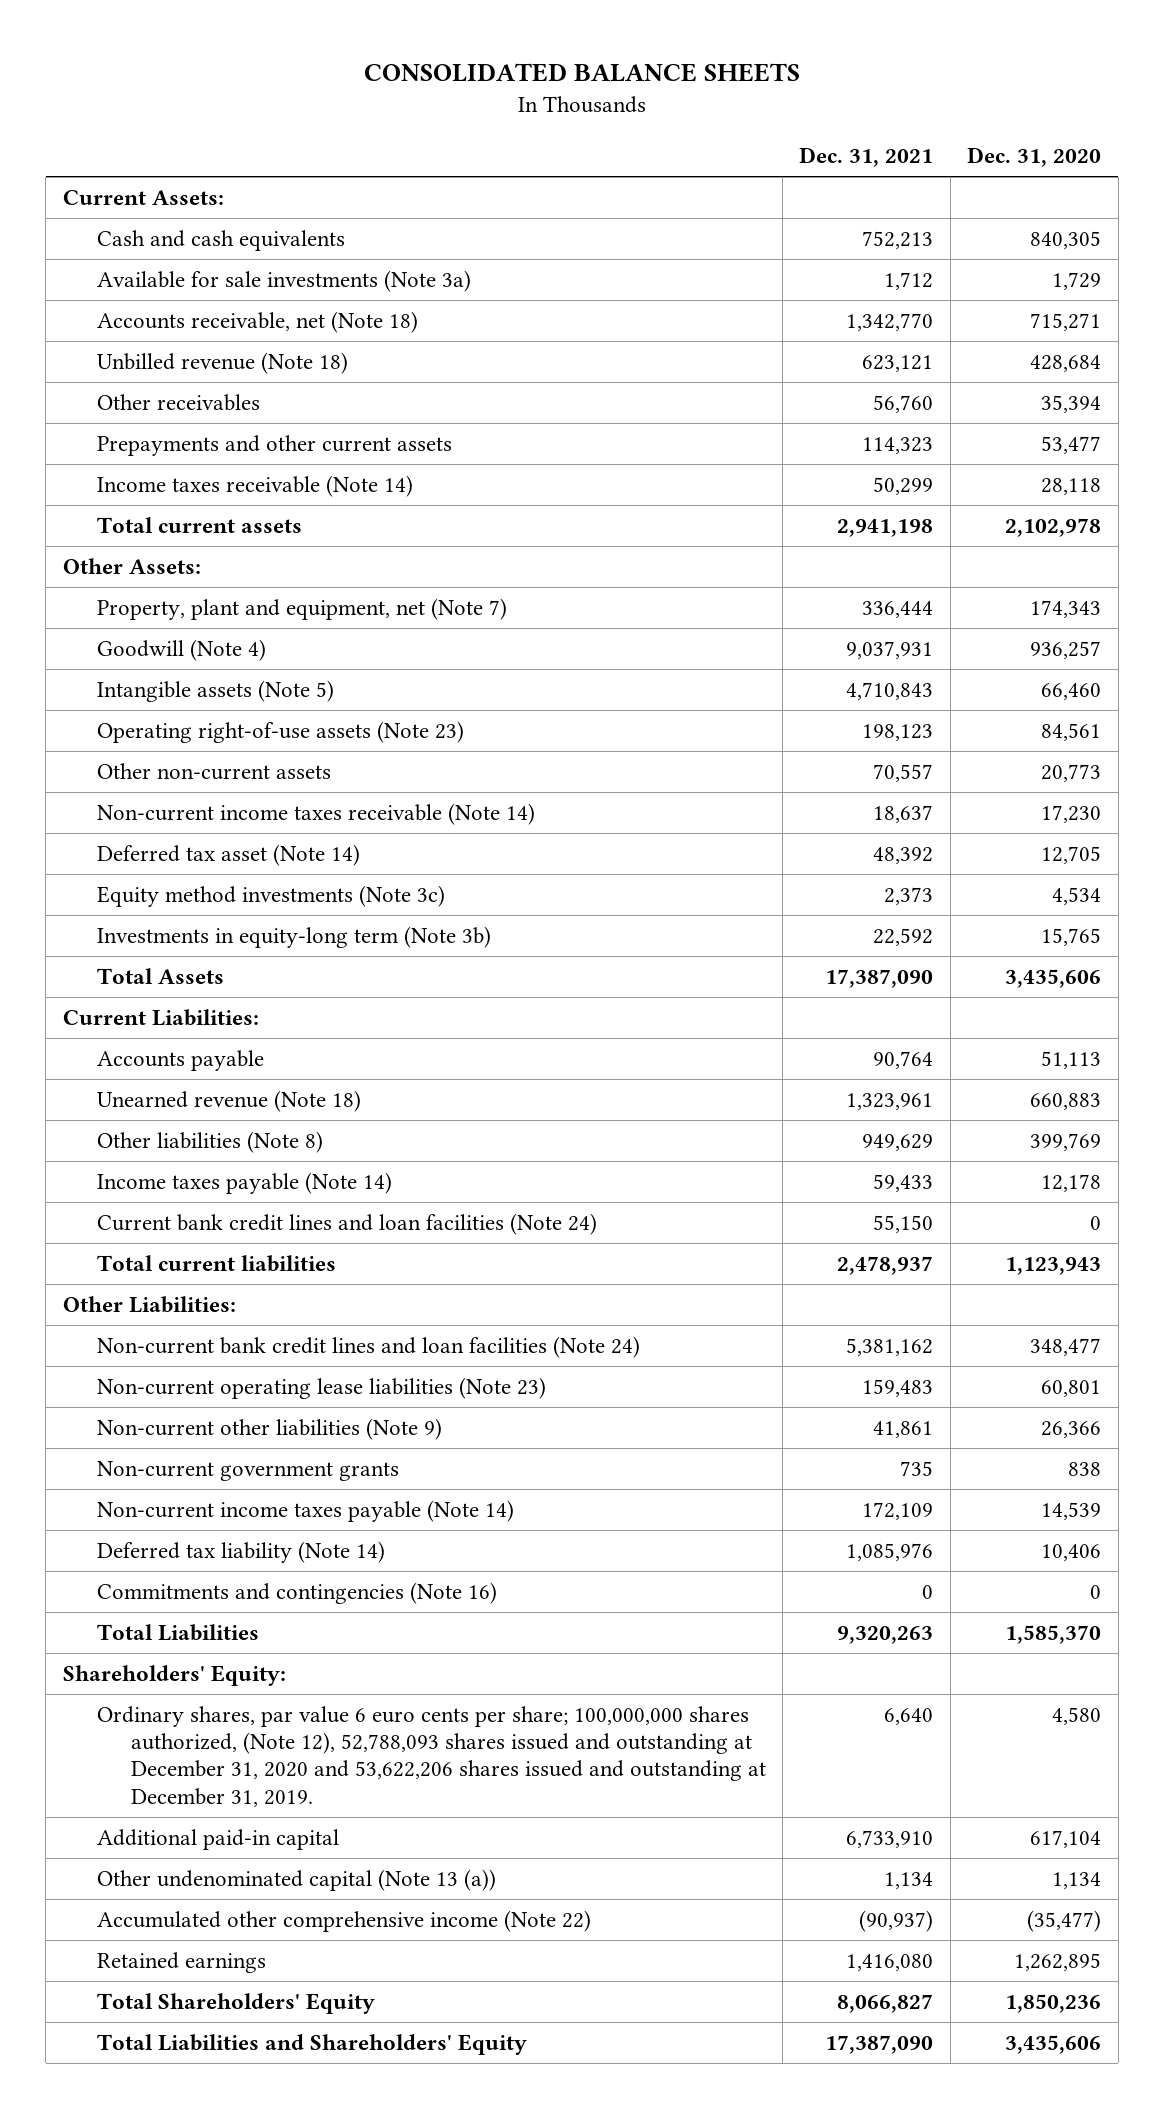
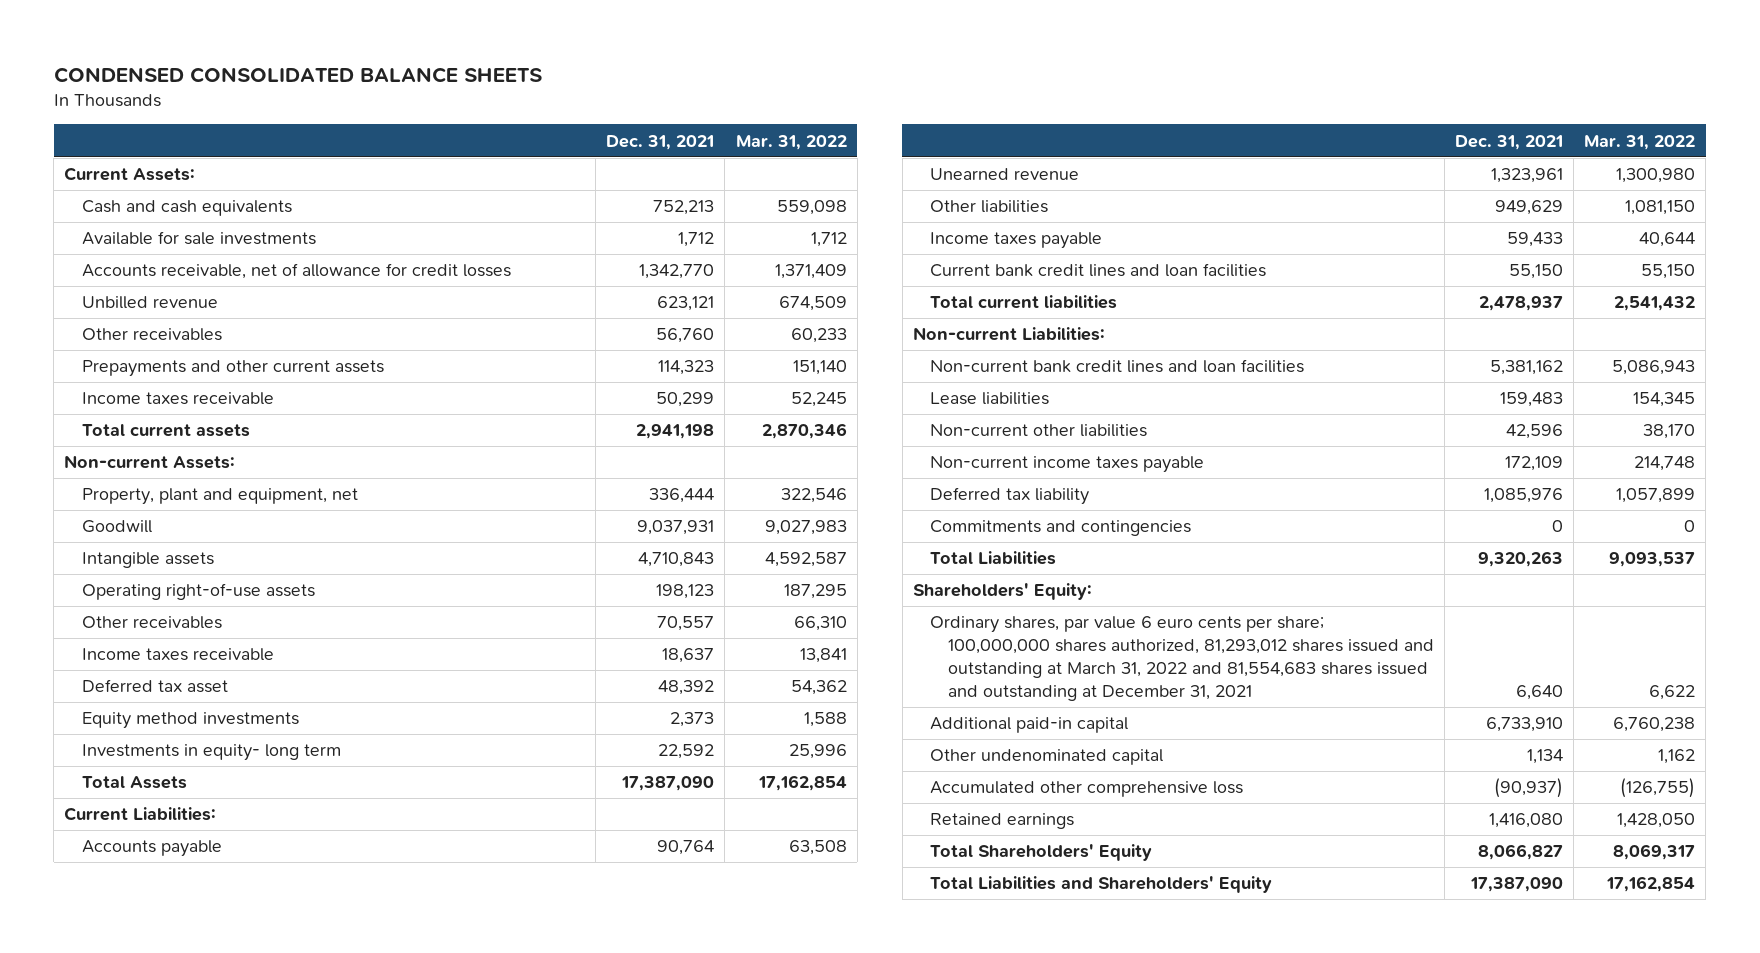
- CONSOLIDATED BALANCE SHEETS
+ CONDENSED CONSOLIDATED BALANCE SHEETS
- | Dec. 31, 2021 | Dec. 31, 2020
+ | Dec. 31, 2021 | Mar. 31, 2022
- Available for sale investments (Note 3a) | 1,712 | 1,729
- Accounts receivable, net (Note 18) | 1,342,770 | 715,271
- Unbilled revenue (Note 18) | 623,121 | 428,684
+ Available for sale investments | 1,712 | 1,712
+ Accounts receivable, net of allowance for credit losses | 1,342,770 | 1,371,409
+ Unbilled revenue | 623,121 | 674,509
- Income taxes receivable (Note 14) | 50,299 | 28,118
+ Income taxes receivable | 50,299 | 52,245
- Other Assets:
- Property, plant and equipment, net (Note 7) | 336,444 | 174,343
- Goodwill (Note 4) | 9,037,931 | 936,257
- Intangible assets (Note 5) | 4,710,843 | 66,460
- Operating right-of-use assets (Note 23) | 198,123 | 84,561
- Other non-current assets | 70,557 | 20,773
- Non-current income taxes receivable (Note 14) | 18,637 | 17,230
- Deferred tax asset (Note 14) | 48,392 | 12,705
- Equity method investments (Note 3c) | 2,373 | 4,534
- Investments in equity-long term (Note 3b) | 22,592 | 15,765
+ Non-current Assets:
+ Property, plant and equipment, net | 336,444 | 322,546
+ Goodwill | 9,037,931 | 9,027,983
+ Intangible assets | 4,710,843 | 4,592,587
+ Operating right-of-use assets | 198,123 | 187,295
+ Other receivables | 70,557 | 66,310
+ Income taxes receivable | 18,637 | 13,841
+ Deferred tax asset | 48,392 | 54,362
+ Equity method investments | 2,373 | 1,588
+ Investments in equity- long term | 22,592 | 25,996
- Unearned revenue (Note 18) | 1,323,961 | 660,883
- Other liabilities (Note 8) | 949,629 | 399,769
- Income taxes payable (Note 14) | 59,433 | 12,178
- Current bank credit lines and loan facilities (Note 24) | 55,150 | 0
+ Unearned revenue | 1,323,961 | 1,300,980
+ Other liabilities | 949,629 | 1,081,150
+ Income taxes payable | 59,433 | 40,644
+ Current bank credit lines and loan facilities | 55,150 | 55,150
- Other Liabilities:
- Non-current bank credit lines and loan facilities (Note 24) | 5,381,162 | 348,477
- Non-current operating lease liabilities (Note 23) | 159,483 | 60,801
- Non-current other liabilities (Note 9) | 41,861 | 26,366
- Non-current government grants | 735 | 838
- Non-current income taxes payable (Note 14) | 172,109 | 14,539
- Deferred tax liability (Note 14) | 1,085,976 | 10,406
- Commitments and contingencies (Note 16) | 0 | 0
+ Non-current Liabilities:
+ Non-current bank credit lines and loan facilities | 5,381,162 | 5,086,943
+ Lease liabilities | 159,483 | 154,345
+ Non-current other liabilities | 42,596 | 38,170
+ Non-current income taxes payable | 172,109 | 214,748
+ Deferred tax liability | 1,085,976 | 1,057,899
+ Commitments and contingencies | 0 | 0
- Ordinary shares, par value 6 euro cents per share; 100,000,000 shares authorized, (Note 12), 52,788,093 shares issued and outstanding at December 31, 2020 and 53,622,206 shares issued and outstanding at December 31, 2019. | 6,640 | 4,580
+ Ordinary shares, par value 6 euro cents per share; 100,000,000 shares authorized, 81,293,012 shares issued and outstanding at March 31, 2022 and 81,554,683 shares issued and outstanding at December 31, 2021 | 6,640 | 6,622
- Other undenominated capital (Note 13 (a)) | 1,134 | 1,134
- Accumulated other comprehensive income (Note 22) | (90,937) | (35,477)
+ Other undenominated capital | 1,134 | 1,162
+ Accumulated other comprehensive loss | (90,937) | (126,755)

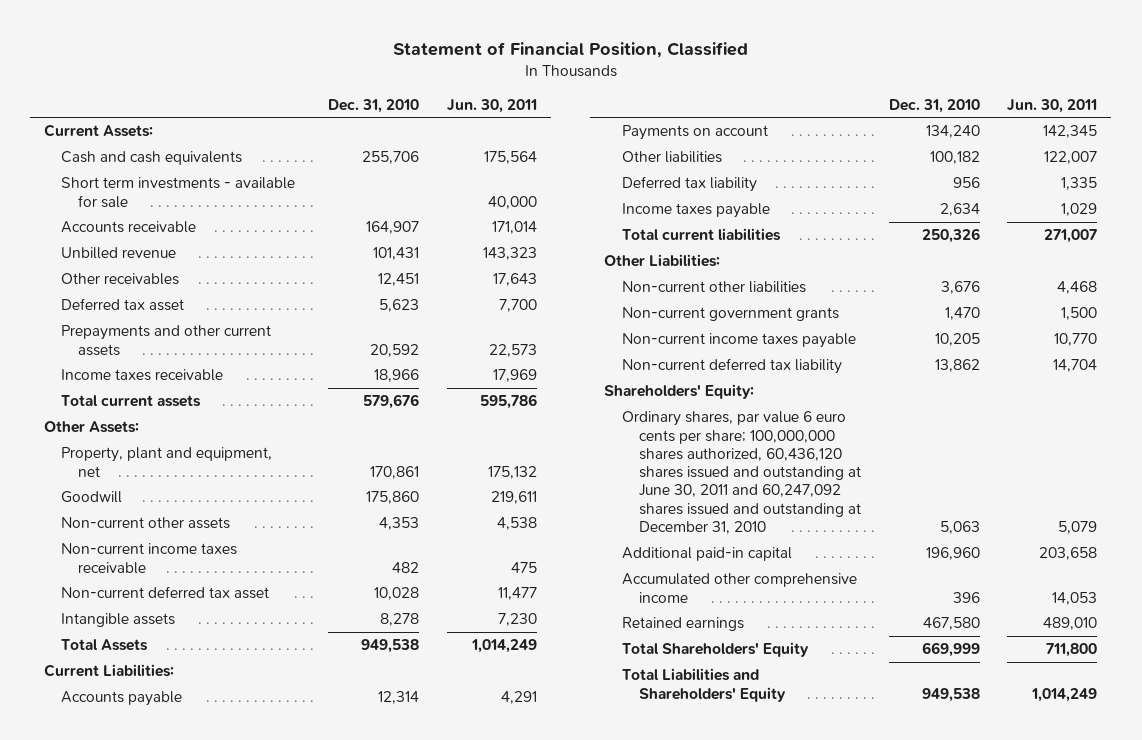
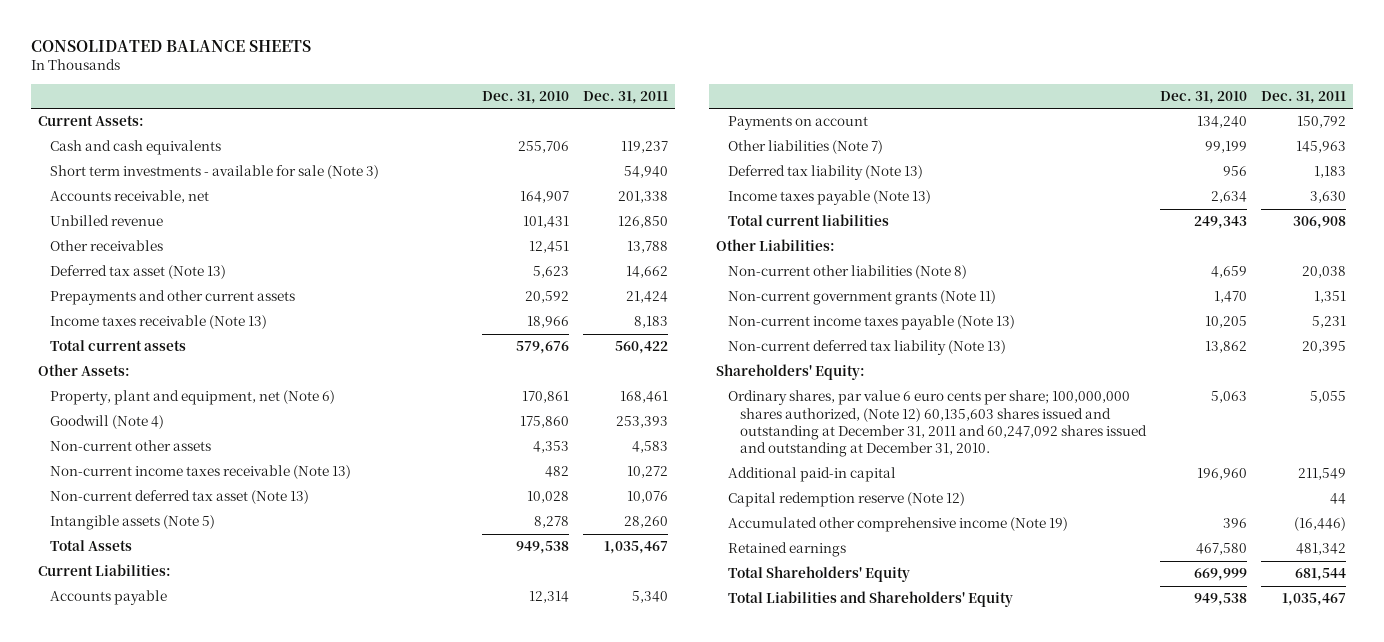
- Statement of Financial Position, Classified
+ CONSOLIDATED BALANCE SHEETS
- | Dec. 31, 2010 | Jun. 30, 2011
+ | Dec. 31, 2010 | Dec. 31, 2011
- Short term investments - available for sale | | 40,000
- Accounts receivable | 164,907 | 171,014
+ Short term investments - available for sale (Note 3) | | 54,940
+ Accounts receivable, net | 164,907 | 201,338
- Deferred tax asset | 5,623 | 7,700
+ Deferred tax asset (Note 13) | 5,623 | 14,662
- Income taxes receivable | 18,966 | 17,969
+ Income taxes receivable (Note 13) | 18,966 | 8,183
- Property, plant and equipment, net | 170,861 | 175,132
- Goodwill | 175,860 | 219,611
+ Property, plant and equipment, net (Note 6) | 170,861 | 168,461
+ Goodwill (Note 4) | 175,860 | 253,393
- Non-current income taxes receivable | 482 | 475
- Non-current deferred tax asset | 10,028 | 11,477
- Intangible assets | 8,278 | 7,230
+ Non-current income taxes receivable (Note 13) | 482 | 10,272
+ Non-current deferred tax asset (Note 13) | 10,028 | 10,076
+ Intangible assets (Note 5) | 8,278 | 28,260
- Other liabilities | 100,182 | 122,007
- Deferred tax liability | 956 | 1,335
- Income taxes payable | 2,634 | 1,029
- Total current liabilities | 250,326 | 271,007
+ Other liabilities (Note 7) | 99,199 | 145,963
+ Deferred tax liability (Note 13) | 956 | 1,183
+ Income taxes payable (Note 13) | 2,634 | 3,630
+ Total current liabilities | 249,343 | 306,908
- Non-current other liabilities | 3,676 | 4,468
- Non-current government grants | 1,470 | 1,500
- Non-current income taxes payable | 10,205 | 10,770
- Non-current deferred tax liability | 13,862 | 14,704
+ Non-current other liabilities (Note 8) | 4,659 | 20,038
+ Non-current government grants (Note 11) | 1,470 | 1,351
+ Non-current income taxes payable (Note 13) | 10,205 | 5,231
+ Non-current deferred tax liability (Note 13) | 13,862 | 20,395
- Ordinary shares, par value 6 euro cents per share; 100,000,000 shares authorized, 60,436,120 shares issued and outstanding at June 30, 2011 and 60,247,092 shares issued and outstanding at December 31, 2010 | 5,063 | 5,079
+ Ordinary shares, par value 6 euro cents per share; 100,000,000 shares authorized, (Note 12) 60,135,603 shares issued and outstanding at December 31, 2011 and 60,247,092 shares issued and outstanding at December 31, 2010. | 5,063 | 5,055
- Accumulated other comprehensive income | 396 | 14,053
+ Capital redemption reserve (Note 12) | | 44
+ Accumulated other comprehensive income (Note 19) | 396 | (16,446)

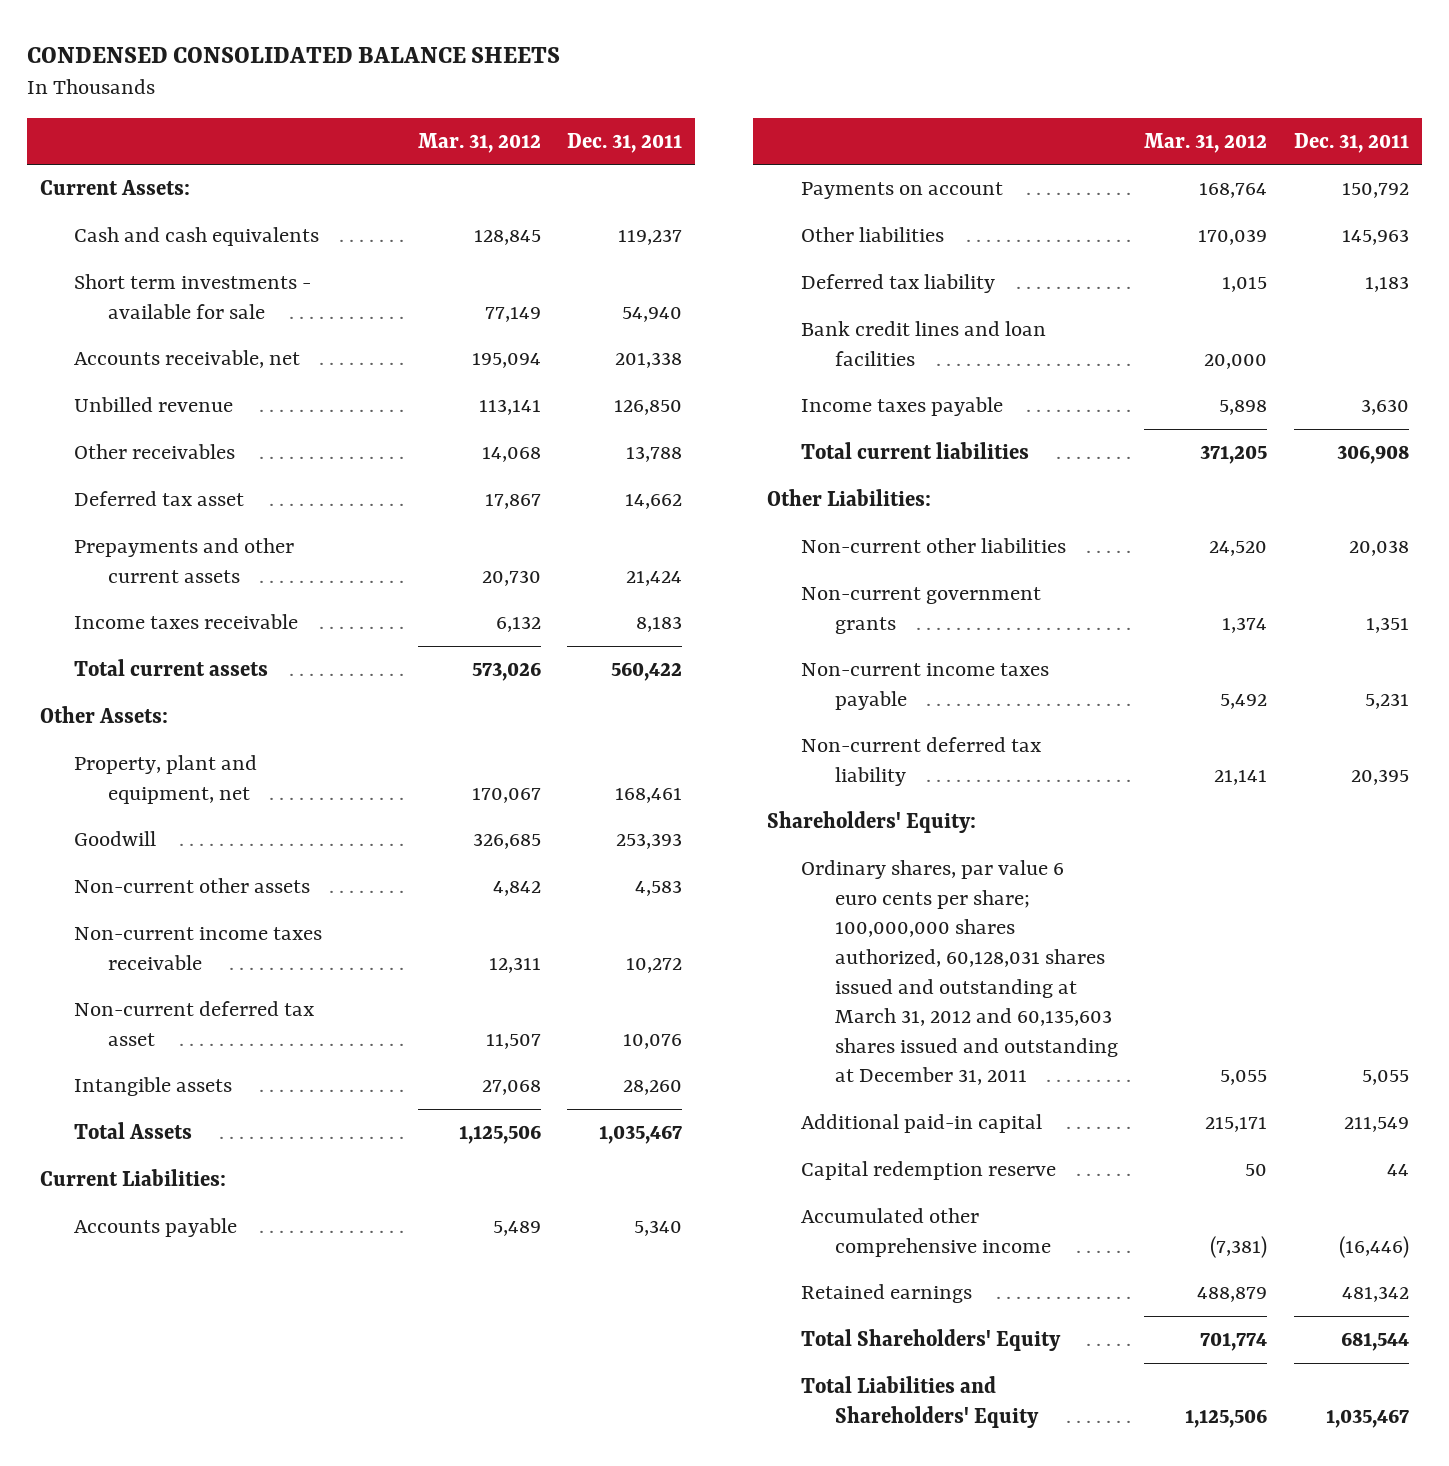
- CONSOLIDATED BALANCE SHEETS
+ CONDENSED CONSOLIDATED BALANCE SHEETS
- | Dec. 31, 2010 | Dec. 31, 2011
+ | Mar. 31, 2012 | Dec. 31, 2011
- Short term investments - available for sale (Note 3) | | 54,940
+ Short term investments - available for sale | 77,149 | 54,940
- Deferred tax asset (Note 13) | 5,623 | 14,662
+ Deferred tax asset | 17,867 | 14,662
- Income taxes receivable (Note 13) | 18,966 | 8,183
+ Income taxes receivable | 6,132 | 8,183
- Property, plant and equipment, net (Note 6) | 170,861 | 168,461
- Goodwill (Note 4) | 175,860 | 253,393
+ Property, plant and equipment, net | 170,067 | 168,461
+ Goodwill | 326,685 | 253,393
- Non-current income taxes receivable (Note 13) | 482 | 10,272
- Non-current deferred tax asset (Note 13) | 10,028 | 10,076
- Intangible assets (Note 5) | 8,278 | 28,260
+ Non-current income taxes receivable | 12,311 | 10,272
+ Non-current deferred tax asset | 11,507 | 10,076
+ Intangible assets | 27,068 | 28,260
- Other liabilities (Note 7) | 99,199 | 145,963
- Deferred tax liability (Note 13) | 956 | 1,183
- Income taxes payable (Note 13) | 2,634 | 3,630
+ Other liabilities | 170,039 | 145,963
+ Deferred tax liability | 1,015 | 1,183
+ Bank credit lines and loan facilities | 20,000 |
+ Income taxes payable | 5,898 | 3,630
- Non-current other liabilities (Note 8) | 4,659 | 20,038
- Non-current government grants (Note 11) | 1,470 | 1,351
- Non-current income taxes payable (Note 13) | 10,205 | 5,231
- Non-current deferred tax liability (Note 13) | 13,862 | 20,395
+ Non-current other liabilities | 24,520 | 20,038
+ Non-current government grants | 1,374 | 1,351
+ Non-current income taxes payable | 5,492 | 5,231
+ Non-current deferred tax liability | 21,141 | 20,395
- Ordinary shares, par value 6 euro cents per share; 100,000,000 shares authorized, (Note 12) 60,135,603 shares issued and outstanding at December 31, 2011 and 60,247,092 shares issued and outstanding at December 31, 2010. | 5,063 | 5,055
+ Ordinary shares, par value 6 euro cents per share; 100,000,000 shares authorized, 60,128,031 shares issued and outstanding at March 31, 2012 and 60,135,603 shares issued and outstanding at December 31, 2011 | 5,055 | 5,055
- Capital redemption reserve (Note 12) | | 44
- Accumulated other comprehensive income (Note 19) | 396 | (16,446)
+ Capital redemption reserve | 50 | 44
+ Accumulated other comprehensive income | (7,381) | (16,446)

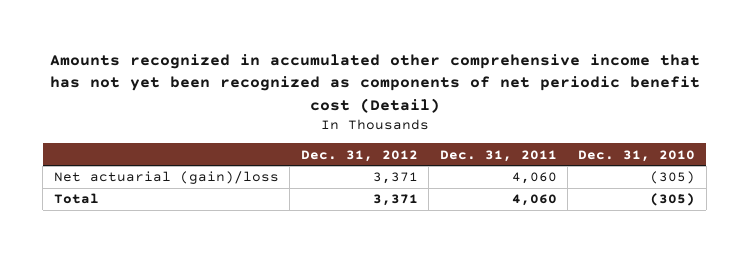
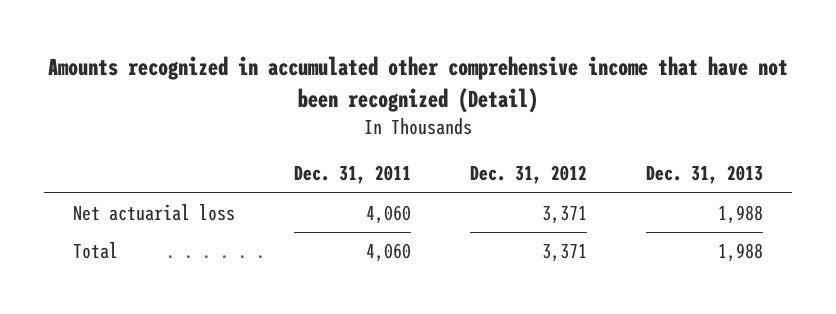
- Amounts recognized in accumulated other comprehensive income that has not yet been recognized as components of net periodic benefit cost (Detail)
+ Amounts recognized in accumulated other comprehensive income that have not been recognized (Detail)
- | Dec. 31, 2012 | Dec. 31, 2011 | Dec. 31, 2010
+ | Dec. 31, 2011 | Dec. 31, 2012 | Dec. 31, 2013
- Net actuarial (gain)/loss | 3,371 | 4,060 | (305)
+ Net actuarial loss | 4,060 | 3,371 | 1,988

